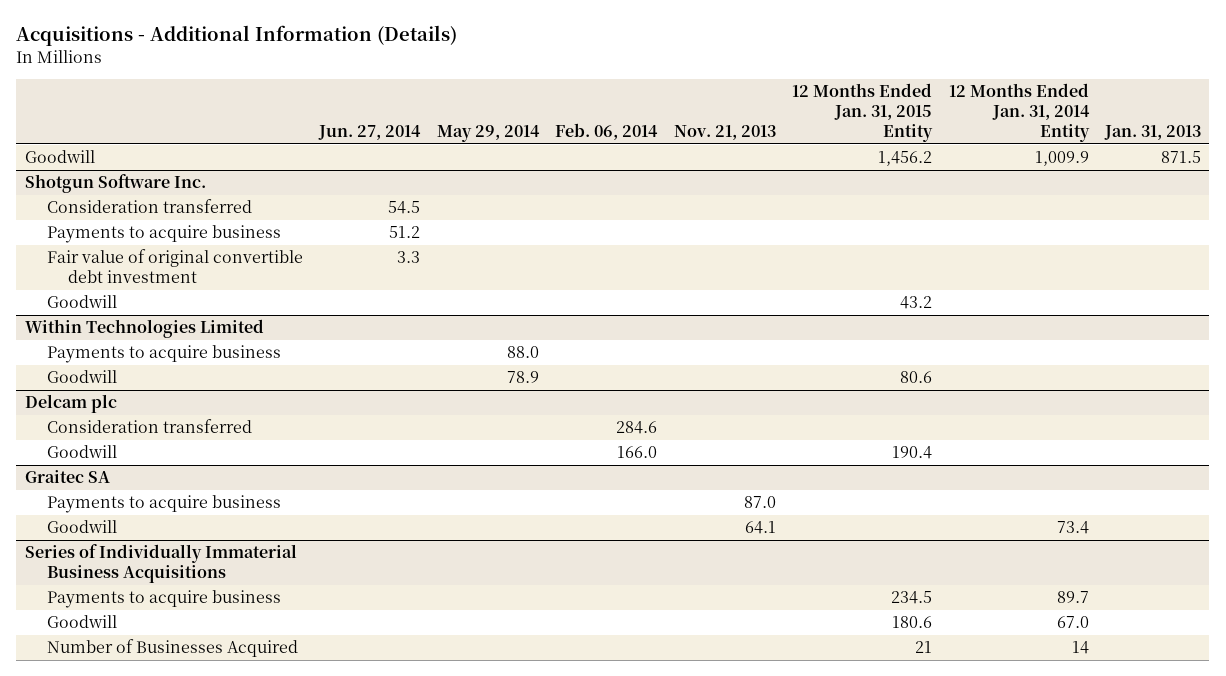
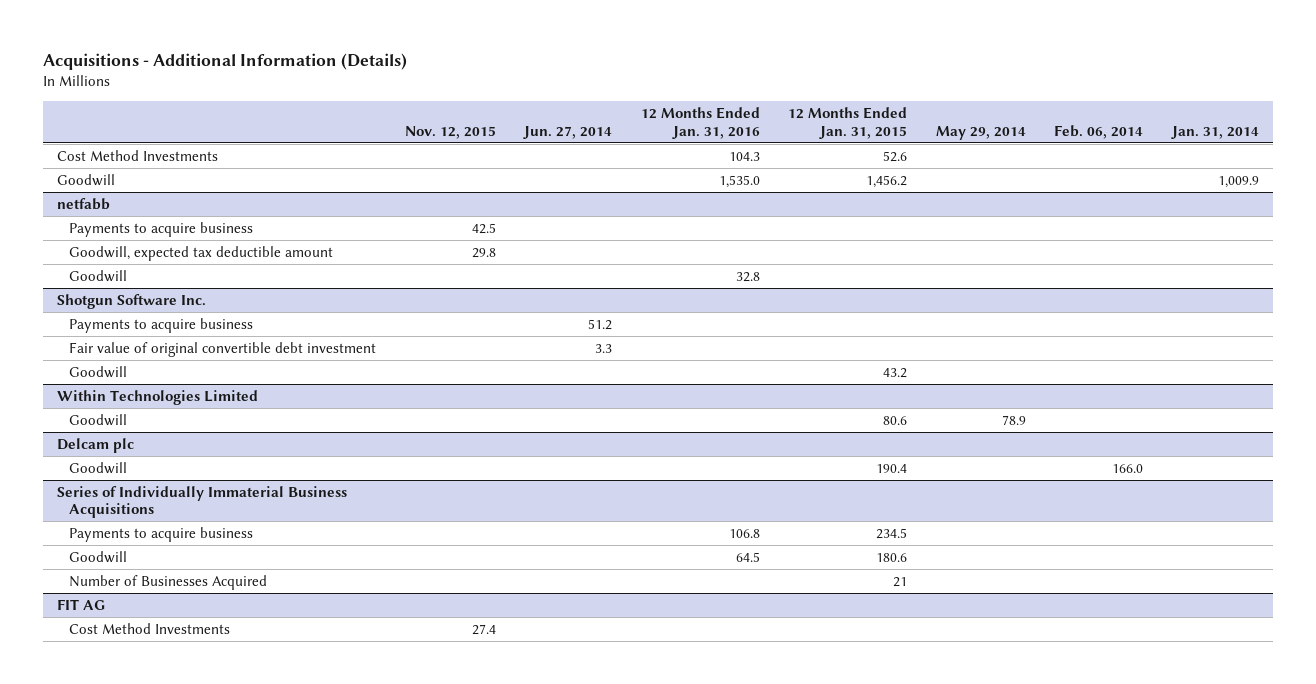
- | Jun. 27, 2014 | May 29, 2014 | Feb. 06, 2014 | Nov. 21, 2013 | 12 Months Ended Jan. 31, 2015 Entity | 12 Months Ended Jan. 31, 2014 Entity | Jan. 31, 2013
+ | Nov. 12, 2015 | Jun. 27, 2014 | 12 Months Ended Jan. 31, 2016 | 12 Months Ended Jan. 31, 2015 | May 29, 2014 | Feb. 06, 2014 | Jan. 31, 2014
+ Cost Method Investments | | | 104.3 | 52.6 | | |
+ netfabb
+ Payments to acquire business | 42.5 | | | | | |
+ Goodwill, expected tax deductible amount | 29.8 | | | | | |
+ Goodwill | | | 32.8 | | | |
@ Shotgun Software Inc.
- Consideration transferred | 54.5 | | | | | |
@ Within Technologies Limited
- Payments to acquire business | | 88.0 | | | | |
@ Delcam plc
- Consideration transferred | | | 284.6 | | | |
- Graitec SA
- Payments to acquire business | | | | 87.0 | | |
- Goodwill | | | | 64.1 | | 73.4 |
+ FIT AG
+ Cost Method Investments | 27.4 | | | | | |

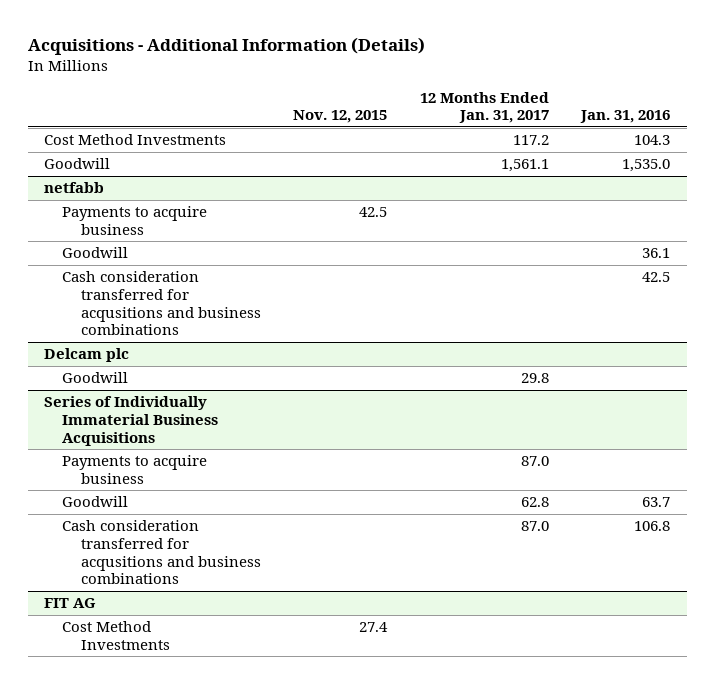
- | Nov. 12, 2015 | Jun. 27, 2014 | 12 Months Ended Jan. 31, 2016 | 12 Months Ended Jan. 31, 2015 | May 29, 2014 | Feb. 06, 2014 | Jan. 31, 2014
+ | Nov. 12, 2015 | 12 Months Ended Jan. 31, 2017 | Jan. 31, 2016
@ netfabb
- Goodwill, expected tax deductible amount | 29.8 | | | | | |
- Shotgun Software Inc.
- Payments to acquire business | | 51.2 | | | | |
- Fair value of original convertible debt investment | | 3.3 | | | | |
- Goodwill | | | | 43.2 | | |
- Within Technologies Limited
- Goodwill | | | | 80.6 | 78.9 | |
@ netfabb
+ Cash consideration transferred for acqusitions and business combinations | | | 42.5
@ Series of Individually Immaterial Business Acquisitions
- Number of Businesses Acquired | | | | 21 | | |
+ Cash consideration transferred for acqusitions and business combinations | | 87.0 | 106.8

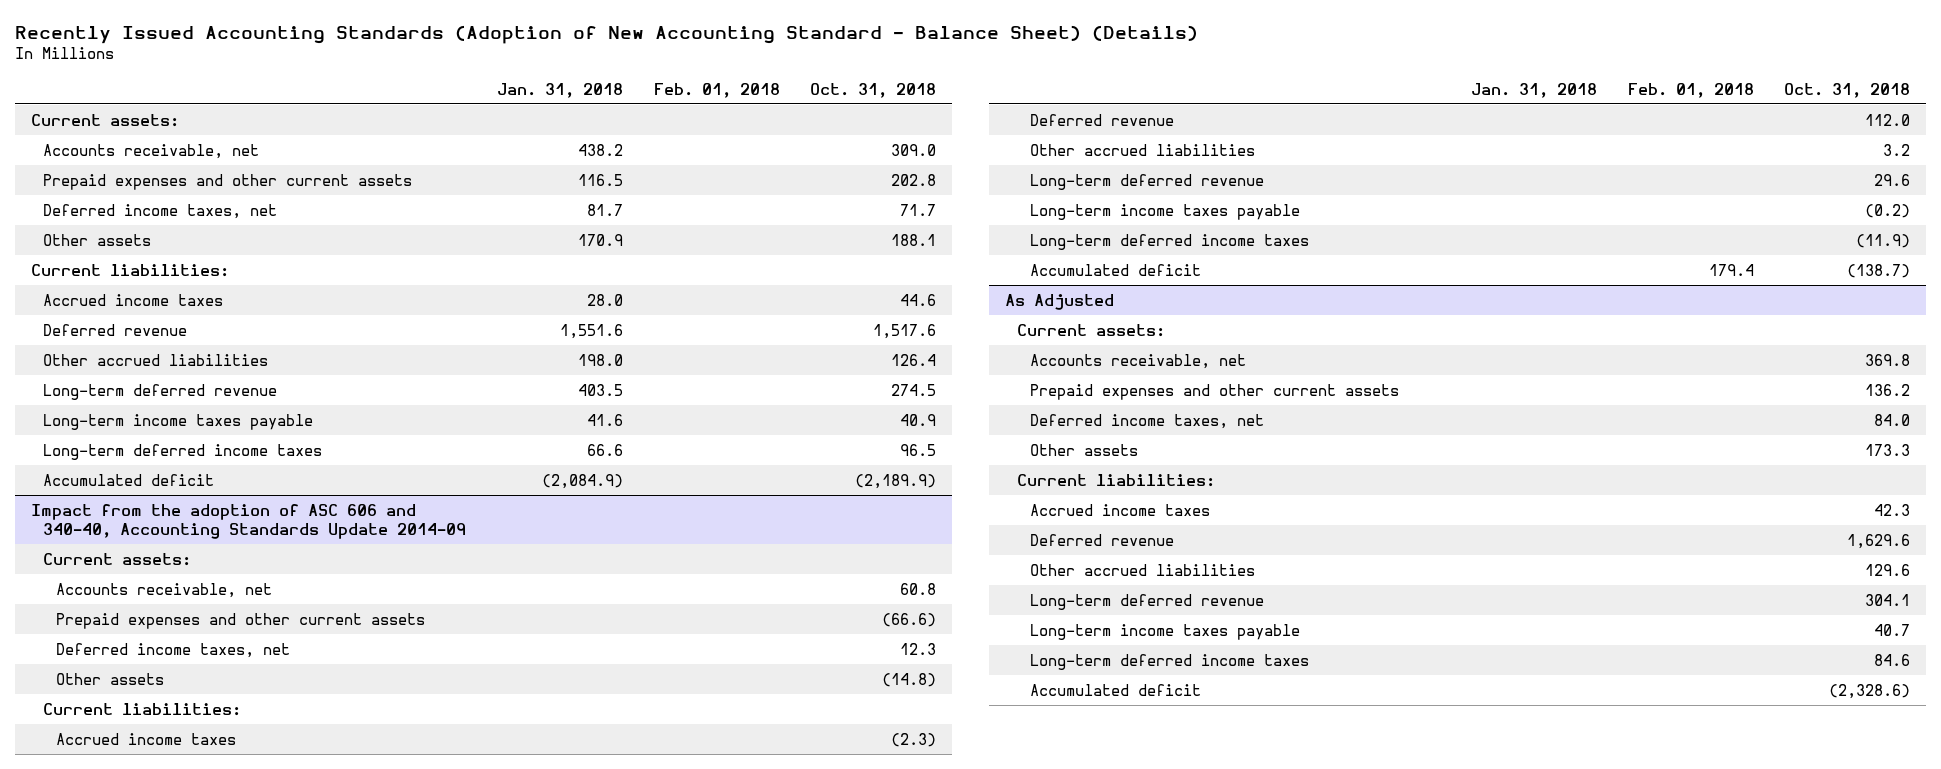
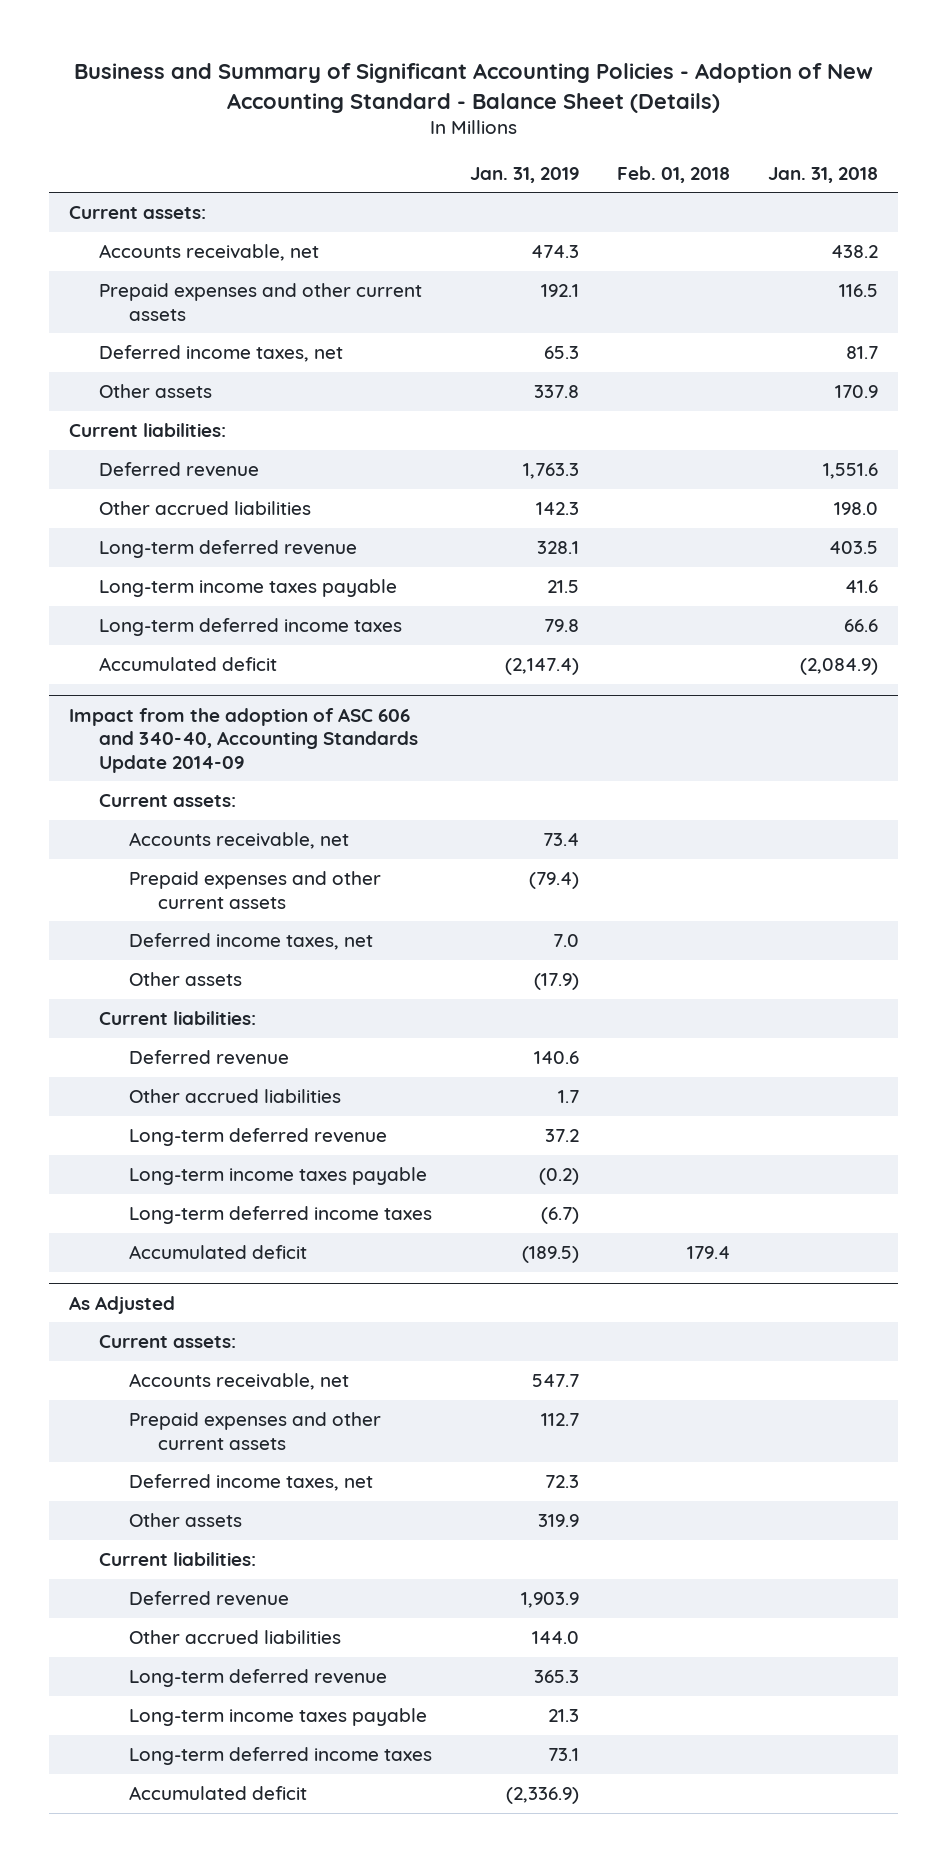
- Recently Issued Accounting Standards (Adoption of New Accounting Standard - Balance Sheet) (Details)
+ Business and Summary of Significant Accounting Policies - Adoption of New Accounting Standard - Balance Sheet (Details)
- | Jan. 31, 2018 | Feb. 01, 2018 | Oct. 31, 2018
+ | Jan. 31, 2019 | Feb. 01, 2018 | Jan. 31, 2018
- Accrued income taxes | 28.0 | | 44.6
@ Impact from the adoption of ASC 606 and 340-40, Accounting Standards Update 2014-09
- Accrued income taxes | | | (2.3)
@ As Adjusted
- Accrued income taxes | | | 42.3

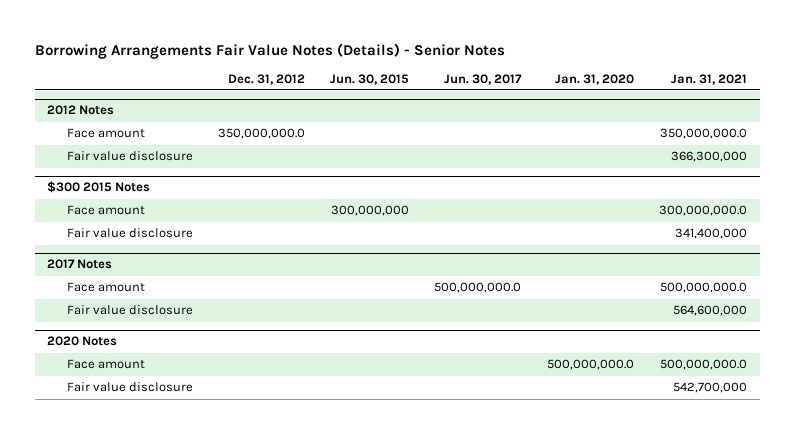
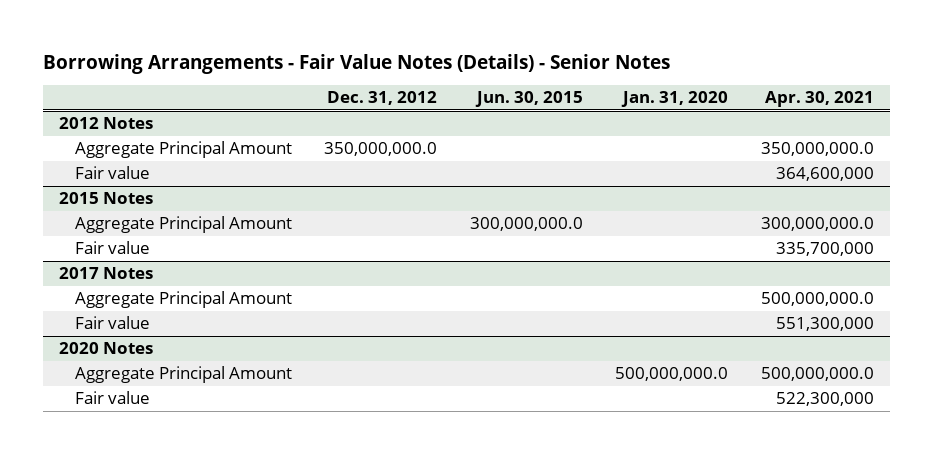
- Borrowing Arrangements Fair Value Notes (Details) - Senior Notes
+ Borrowing Arrangements - Fair Value Notes (Details) - Senior Notes
- | Dec. 31, 2012 | Jun. 30, 2015 | Jun. 30, 2017 | Jan. 31, 2020 | Jan. 31, 2021
+ | Dec. 31, 2012 | Jun. 30, 2015 | Jan. 31, 2020 | Apr. 30, 2021
@ 2012 Notes
- Face amount | 350,000,000.0 | | | | 350,000,000.0
- Fair value disclosure | | | | | 366,300,000
- $300 2015 Notes
- Face amount | | 300,000,000 | | | 300,000,000.0
- Fair value disclosure | | | | | 341,400,000
@ 2012 Notes
+ Aggregate Principal Amount | 350,000,000.0 | | | 350,000,000.0
+ Fair value | | | | 364,600,000
+ 2015 Notes
+ Aggregate Principal Amount | | 300,000,000.0 | | 300,000,000.0
+ Fair value | | | | 335,700,000
@ 2017 Notes
- Face amount | | | 500,000,000.0 | | 500,000,000.0
- Fair value disclosure | | | | | 564,600,000
+ Aggregate Principal Amount | | | | 500,000,000.0
+ Fair value | | | | 551,300,000
@ 2020 Notes
- Face amount | | | | 500,000,000.0 | 500,000,000.0
- Fair value disclosure | | | | | 542,700,000
+ Aggregate Principal Amount | | | 500,000,000.0 | 500,000,000.0
+ Fair value | | | | 522,300,000

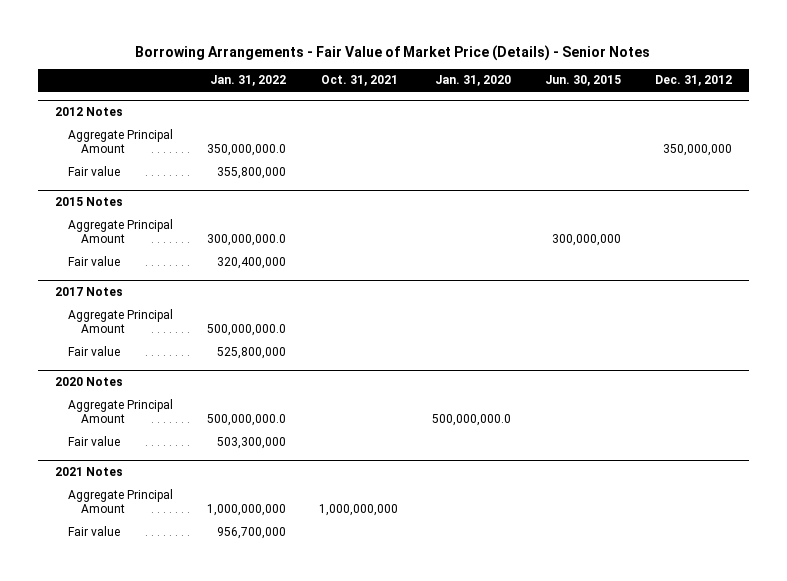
- Borrowing Arrangements - Fair Value Notes (Details) - Senior Notes
+ Borrowing Arrangements - Fair Value of Market Price (Details) - Senior Notes
- | Dec. 31, 2012 | Jun. 30, 2015 | Jan. 31, 2020 | Apr. 30, 2021
+ | Jan. 31, 2022 | Oct. 31, 2021 | Jan. 31, 2020 | Jun. 30, 2015 | Dec. 31, 2012
@ 2012 Notes
- Aggregate Principal Amount | 350,000,000.0 | | | 350,000,000.0
+ Aggregate Principal Amount | 350,000,000.0 | | | | 350,000,000
@ 2015 Notes
- Aggregate Principal Amount | | 300,000,000.0 | | 300,000,000.0
+ Aggregate Principal Amount | 300,000,000.0 | | | 300,000,000 |
+ 2021 Notes
+ Aggregate Principal Amount | 1,000,000,000 | 1,000,000,000 | | |
+ Fair value | 956,700,000 | | | |

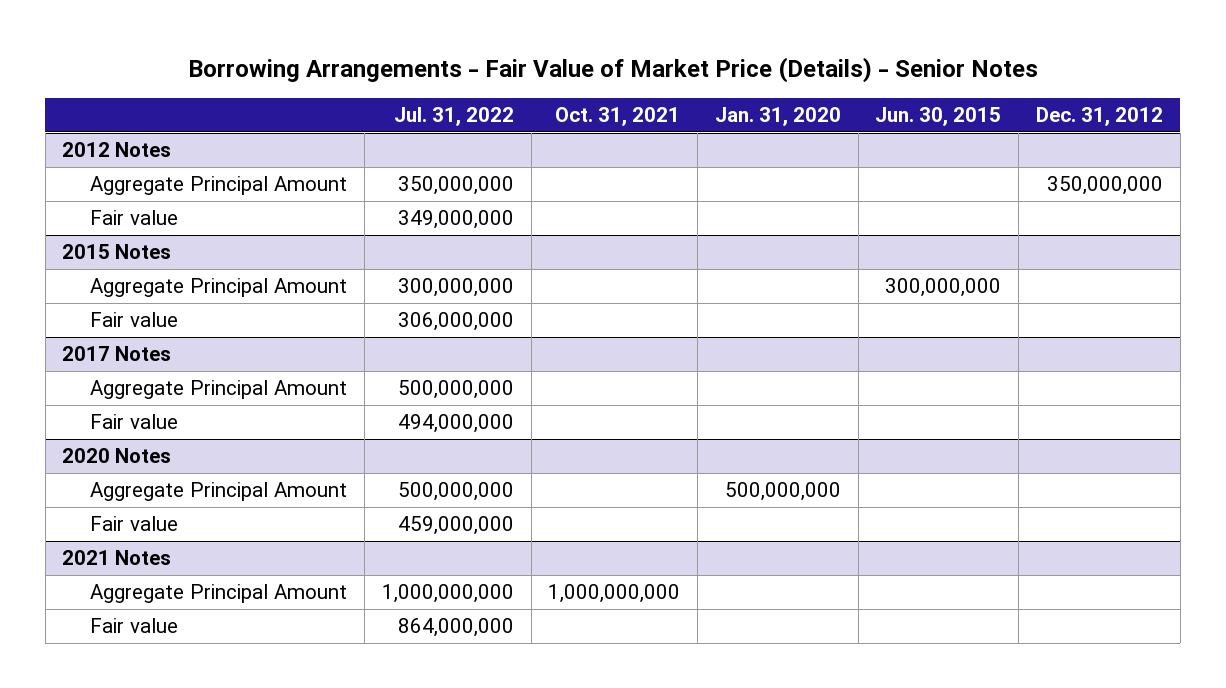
- | Jan. 31, 2022 | Oct. 31, 2021 | Jan. 31, 2020 | Jun. 30, 2015 | Dec. 31, 2012
+ | Jul. 31, 2022 | Oct. 31, 2021 | Jan. 31, 2020 | Jun. 30, 2015 | Dec. 31, 2012
@ 2020 Notes
- Aggregate Principal Amount | 500,000,000.0 | | 500,000,000.0 | |
+ Aggregate Principal Amount | 500,000,000 | | 500,000,000 | |

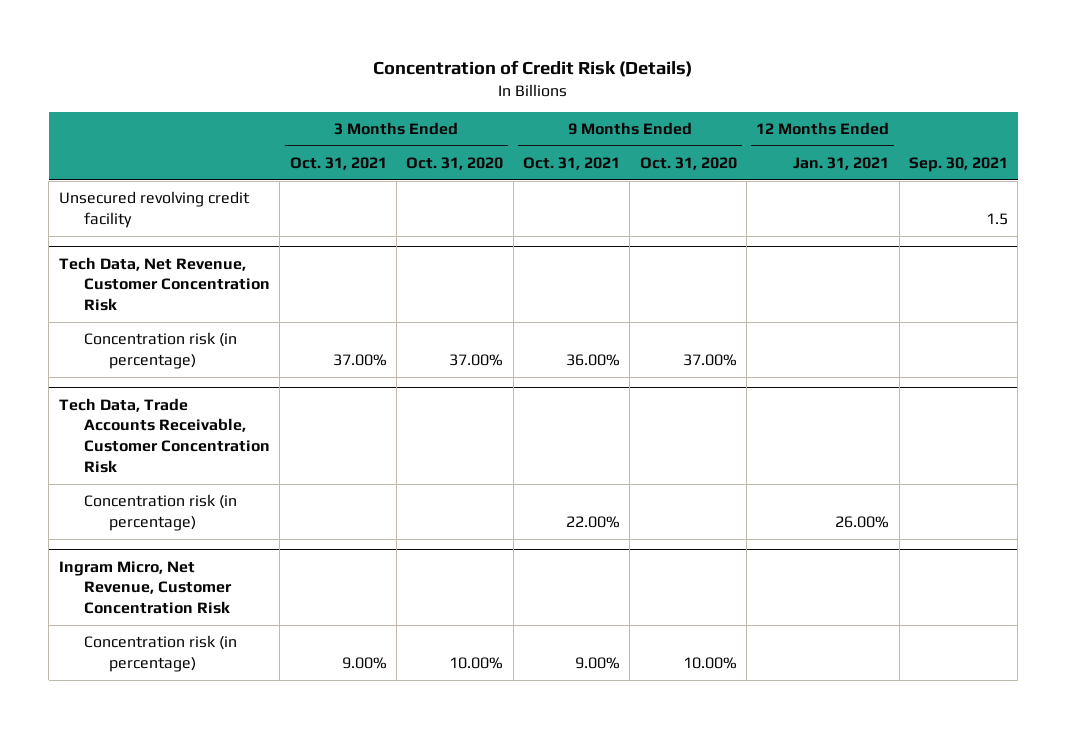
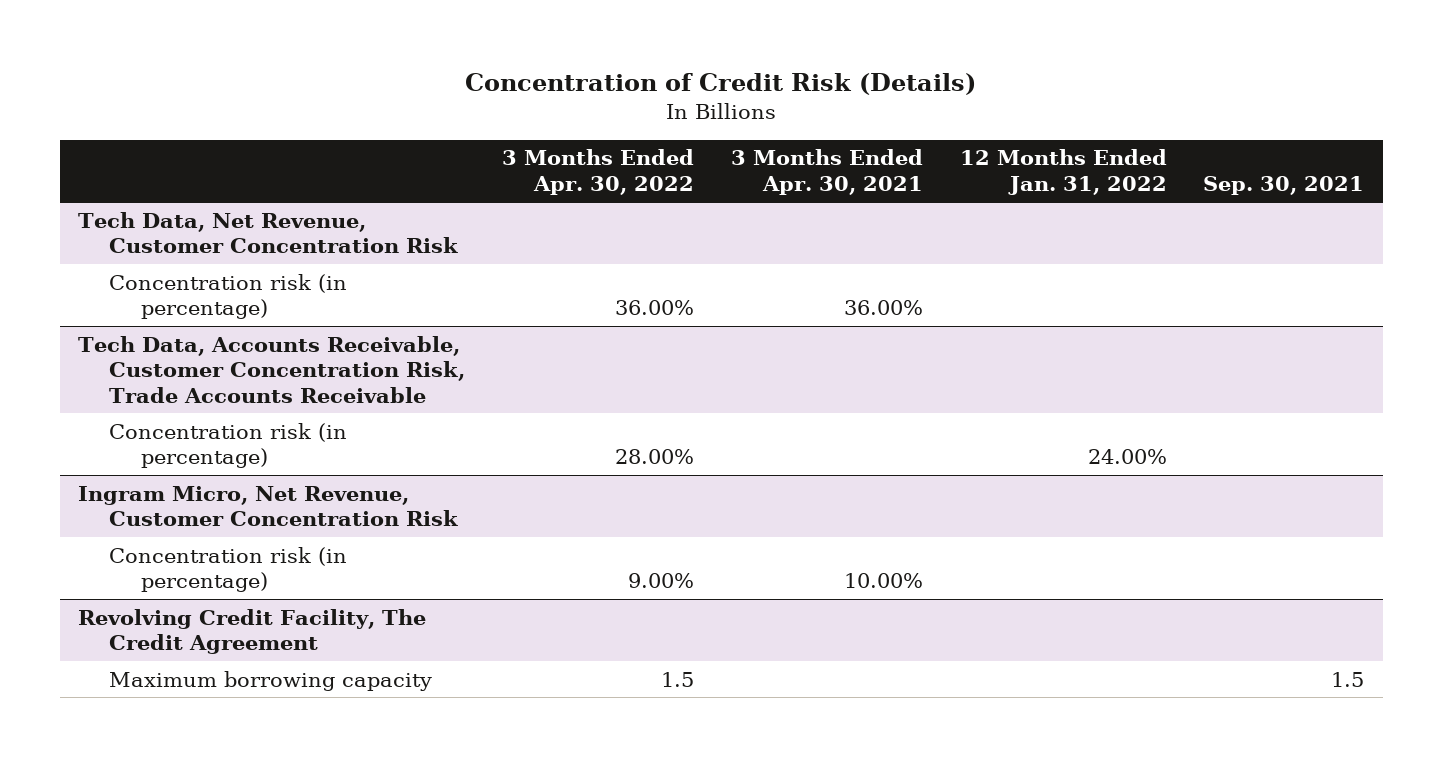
- | 3 Months Ended Oct. 31, 2021 | 3 Months Ended Oct. 31, 2020 | 9 Months Ended Oct. 31, 2021 | 9 Months Ended Oct. 31, 2020 | 12 Months Ended Jan. 31, 2021 | Sep. 30, 2021
+ | 3 Months Ended Apr. 30, 2022 | 3 Months Ended Apr. 30, 2021 | 12 Months Ended Jan. 31, 2022 | Sep. 30, 2021
- Unsecured revolving credit facility | | | | | | 1.5
- Tech Data, Trade Accounts Receivable, Customer Concentration Risk
+ Tech Data, Accounts Receivable, Customer Concentration Risk, Trade Accounts Receivable
+ Revolving Credit Facility, The Credit Agreement
+ Maximum borrowing capacity | 1.5 | | | 1.5

